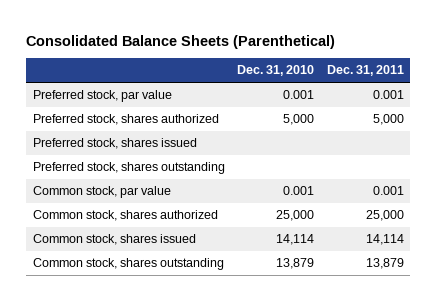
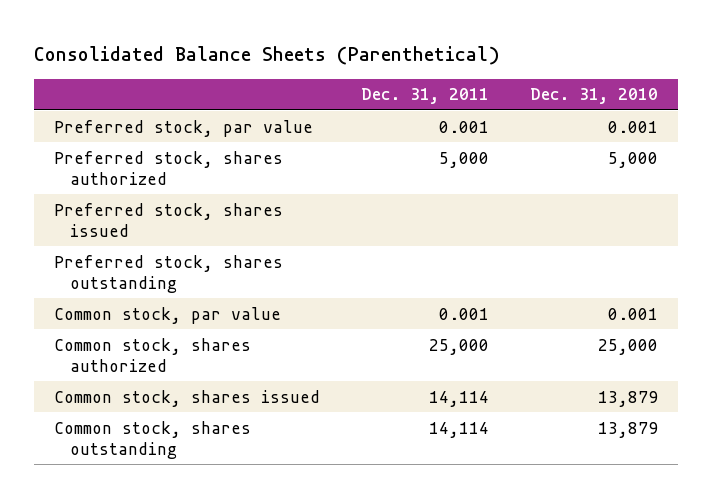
- | Dec. 31, 2010 | Dec. 31, 2011
+ | Dec. 31, 2011 | Dec. 31, 2010
- Common stock, shares issued | 14,114 | 14,114
- Common stock, shares outstanding | 13,879 | 13,879
+ Common stock, shares issued | 14,114 | 13,879
+ Common stock, shares outstanding | 14,114 | 13,879

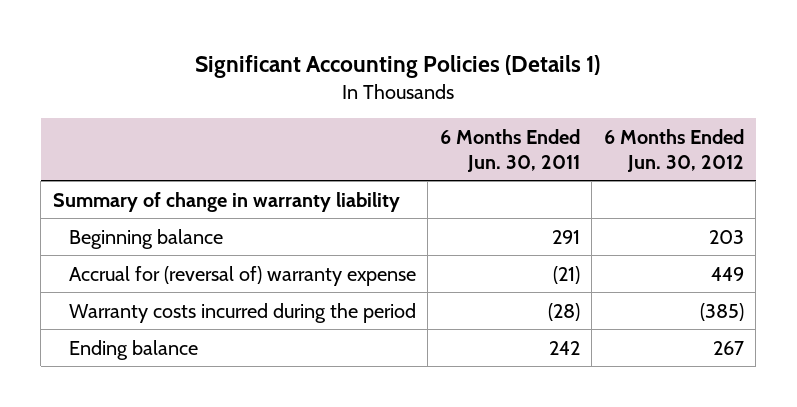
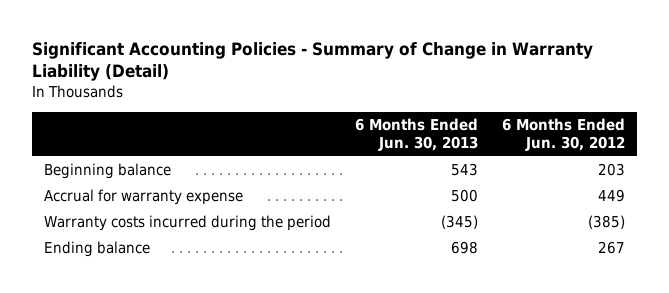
- Significant Accounting Policies (Details 1)
+ Significant Accounting Policies - Summary of Change in Warranty Liability (Detail)
- | 6 Months Ended Jun. 30, 2011 | 6 Months Ended Jun. 30, 2012
+ | 6 Months Ended Jun. 30, 2013 | 6 Months Ended Jun. 30, 2012
- Summary of change in warranty liability
- Accrual for (reversal of) warranty expense | (21) | 449
+ Accrual for warranty expense | 500 | 449

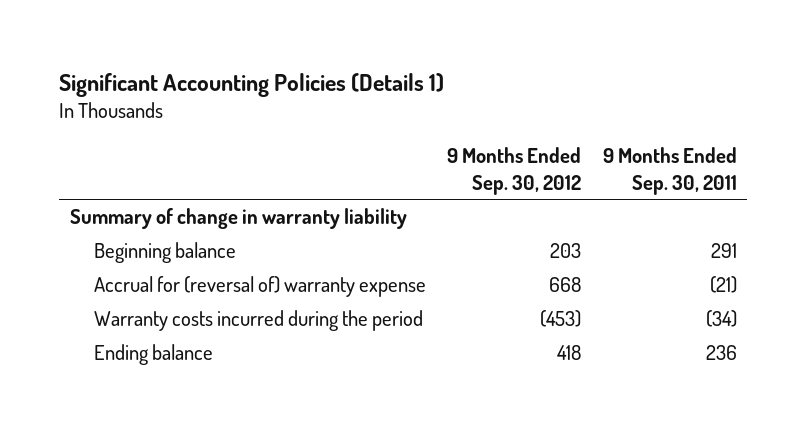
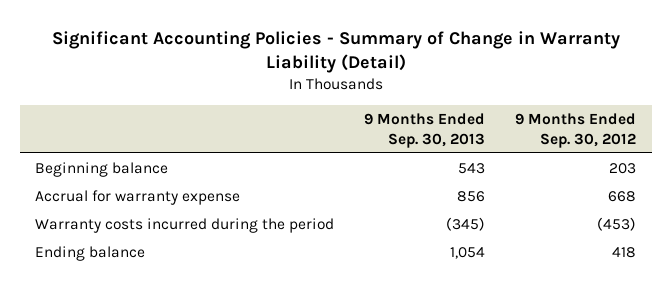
- Significant Accounting Policies (Details 1)
+ Significant Accounting Policies - Summary of Change in Warranty Liability (Detail)
- | 9 Months Ended Sep. 30, 2012 | 9 Months Ended Sep. 30, 2011
+ | 9 Months Ended Sep. 30, 2013 | 9 Months Ended Sep. 30, 2012
- Summary of change in warranty liability
- Accrual for (reversal of) warranty expense | 668 | (21)
+ Accrual for warranty expense | 856 | 668

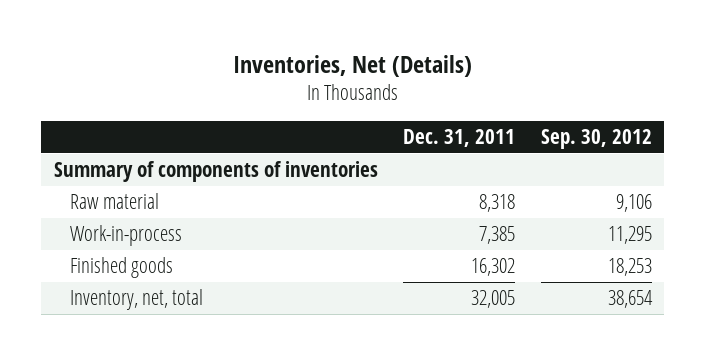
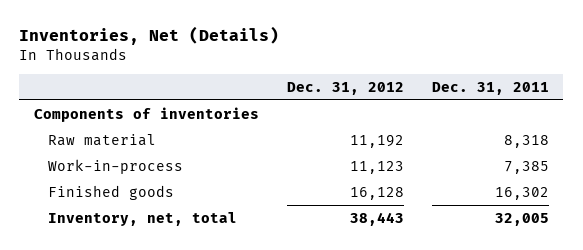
- | Dec. 31, 2011 | Sep. 30, 2012
+ | Dec. 31, 2012 | Dec. 31, 2011
- Summary of components of inventories
+ Components of inventories

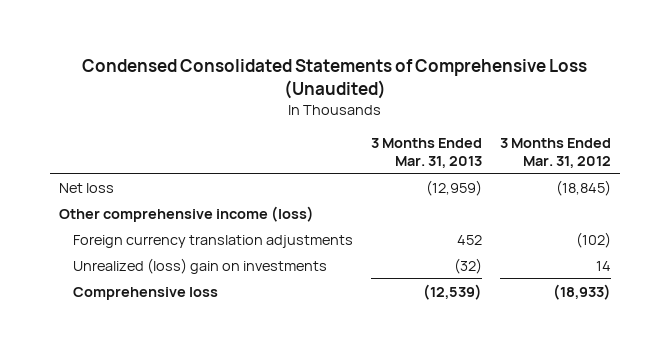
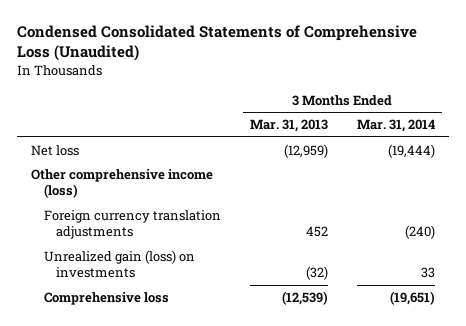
- | 3 Months Ended Mar. 31, 2013 | 3 Months Ended Mar. 31, 2012
+ | 3 Months Ended Mar. 31, 2013 | 3 Months Ended Mar. 31, 2014
- Unrealized (loss) gain on investments | (32) | 14
+ Unrealized gain (loss) on investments | (32) | 33

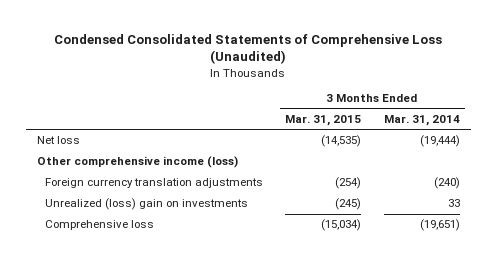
- | 3 Months Ended Mar. 31, 2013 | 3 Months Ended Mar. 31, 2014
+ | 3 Months Ended Mar. 31, 2015 | 3 Months Ended Mar. 31, 2014
- Unrealized gain (loss) on investments | (32) | 33
+ Unrealized (loss) gain on investments | (245) | 33

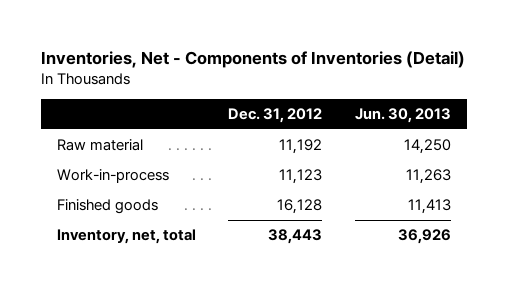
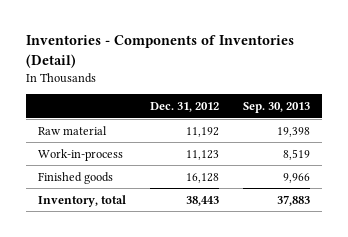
- Inventories, Net - Components of Inventories (Detail)
+ Inventories - Components of Inventories (Detail)
- | Dec. 31, 2012 | Jun. 30, 2013
+ | Dec. 31, 2012 | Sep. 30, 2013
- Inventory, net, total | 38,443 | 36,926
+ Inventory, total | 38,443 | 37,883

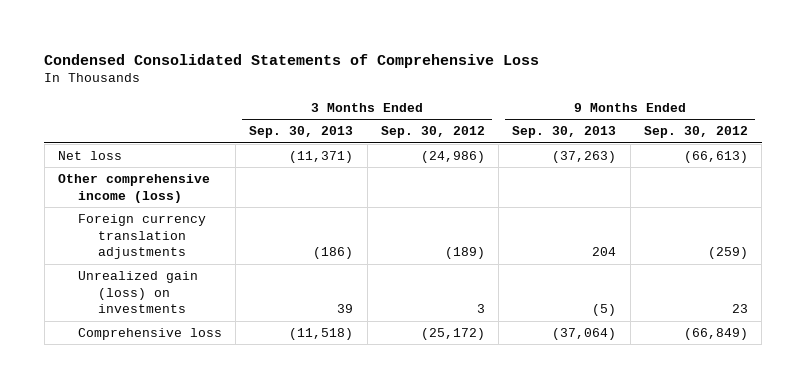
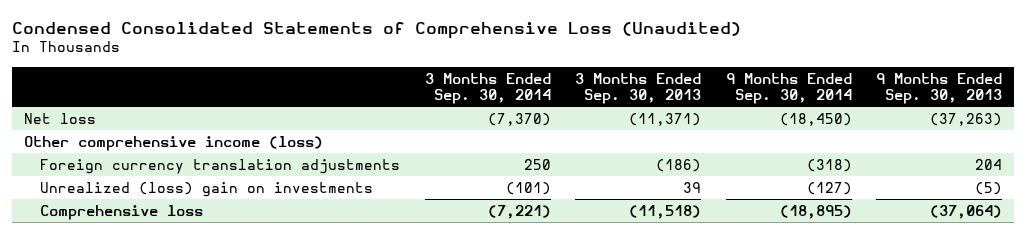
- Condensed Consolidated Statements of Comprehensive Loss
+ Condensed Consolidated Statements of Comprehensive Loss (Unaudited)
- | 3 Months Ended Sep. 30, 2013 | 3 Months Ended Sep. 30, 2012 | 9 Months Ended Sep. 30, 2013 | 9 Months Ended Sep. 30, 2012
+ | 3 Months Ended Sep. 30, 2014 | 3 Months Ended Sep. 30, 2013 | 9 Months Ended Sep. 30, 2014 | 9 Months Ended Sep. 30, 2013
- Unrealized gain (loss) on investments | 39 | 3 | (5) | 23
+ Unrealized (loss) gain on investments | (101) | 39 | (127) | (5)

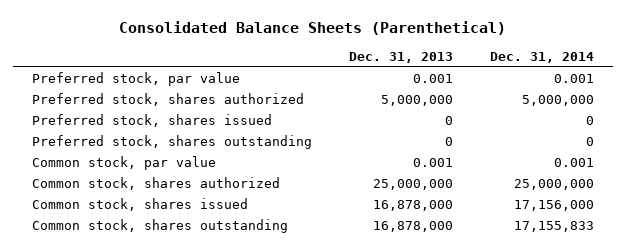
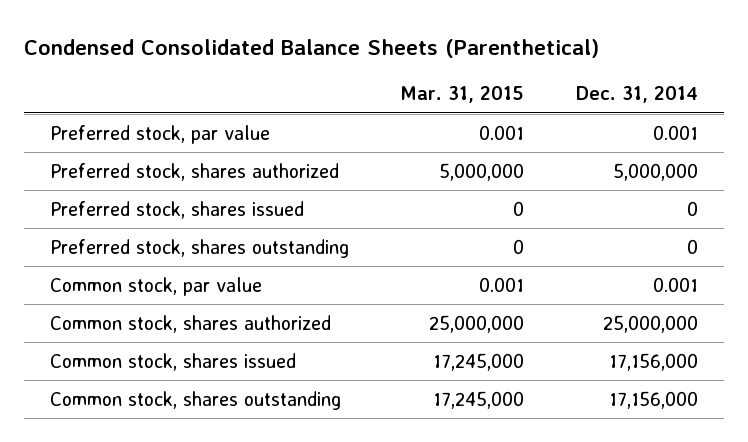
- Consolidated Balance Sheets (Parenthetical)
+ Condensed Consolidated Balance Sheets (Parenthetical)
- | Dec. 31, 2013 | Dec. 31, 2014
+ | Mar. 31, 2015 | Dec. 31, 2014
- Common stock, shares outstanding | 16,878,000 | 17,155,833
+ Common stock, shares outstanding | 17,245,000 | 17,156,000

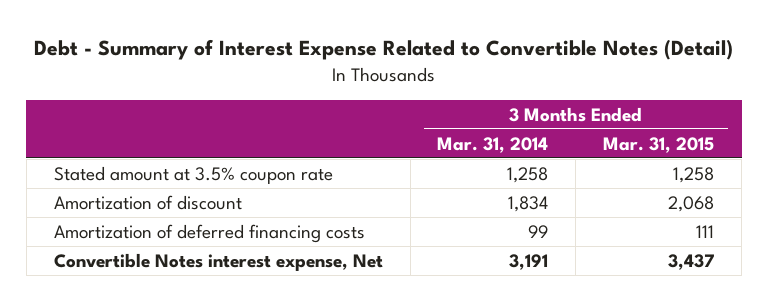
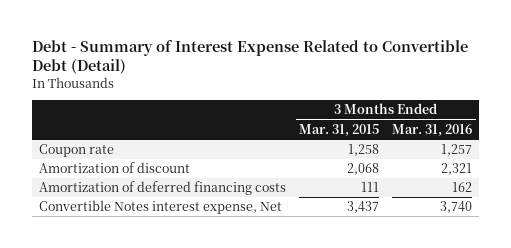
- Debt - Summary of Interest Expense Related to Convertible Notes (Detail)
+ Debt - Summary of Interest Expense Related to Convertible Debt (Detail)
- | 3 Months Ended Mar. 31, 2014 | 3 Months Ended Mar. 31, 2015
+ | 3 Months Ended Mar. 31, 2015 | 3 Months Ended Mar. 31, 2016
- Stated amount at 3.5% coupon rate | 1,258 | 1,258
+ Coupon rate | 1,258 | 1,257

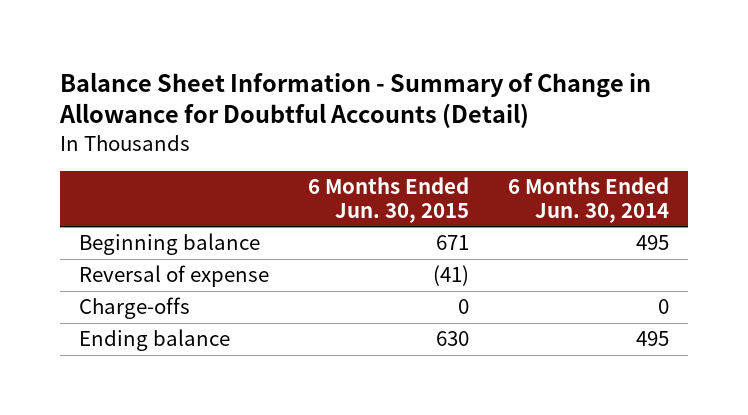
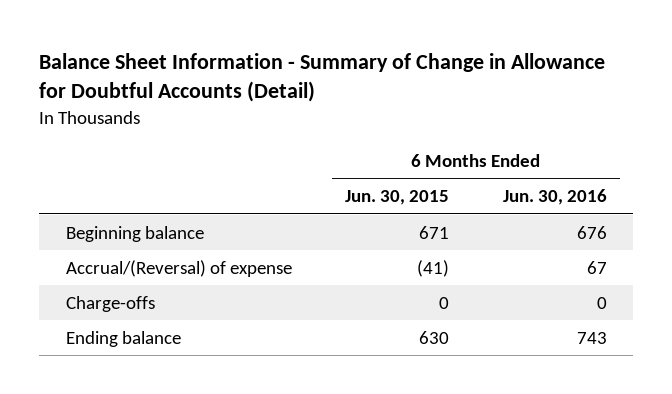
- | 6 Months Ended Jun. 30, 2015 | 6 Months Ended Jun. 30, 2014
+ | 6 Months Ended Jun. 30, 2015 | 6 Months Ended Jun. 30, 2016
- Reversal of expense | (41) |
+ Accrual/(Reversal) of expense | (41) | 67

